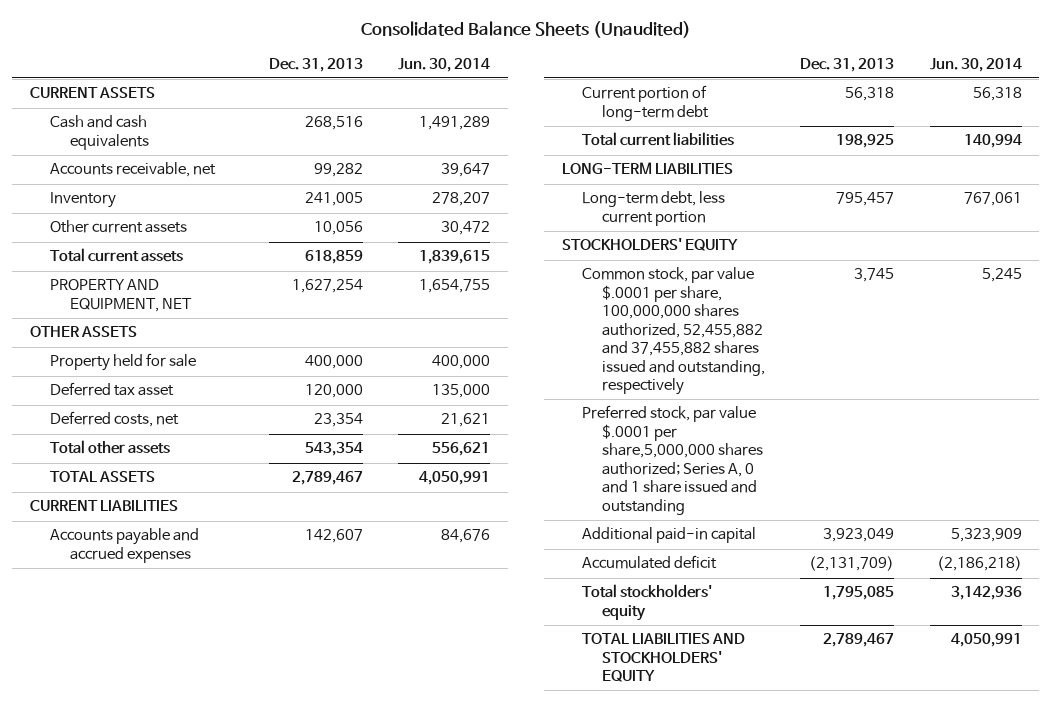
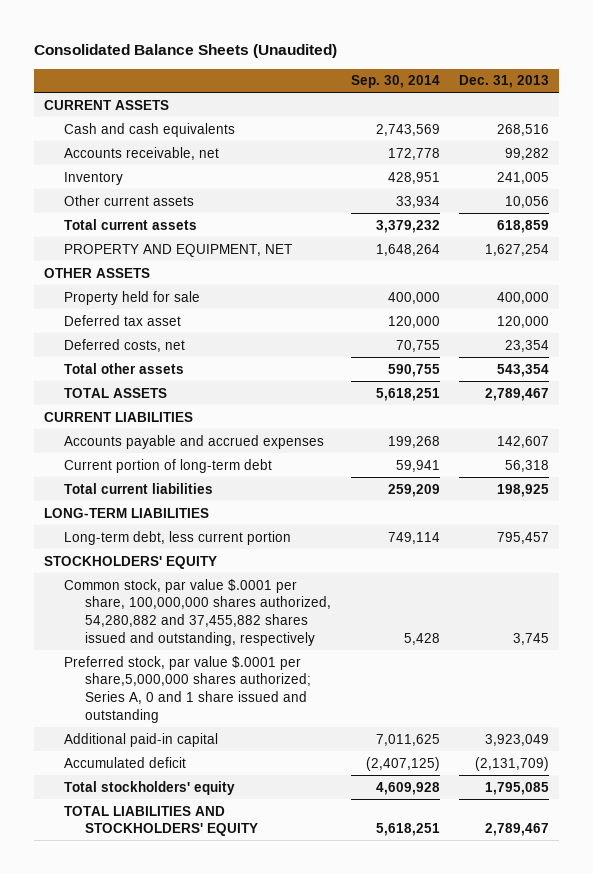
- | Dec. 31, 2013 | Jun. 30, 2014
+ | Sep. 30, 2014 | Dec. 31, 2013
- Common stock, par value $.0001 per share, 100,000,000 shares authorized, 52,455,882 and 37,455,882 shares issued and outstanding, respectively | 3,745 | 5,245
+ Common stock, par value $.0001 per share, 100,000,000 shares authorized, 54,280,882 and 37,455,882 shares issued and outstanding, respectively | 5,428 | 3,745

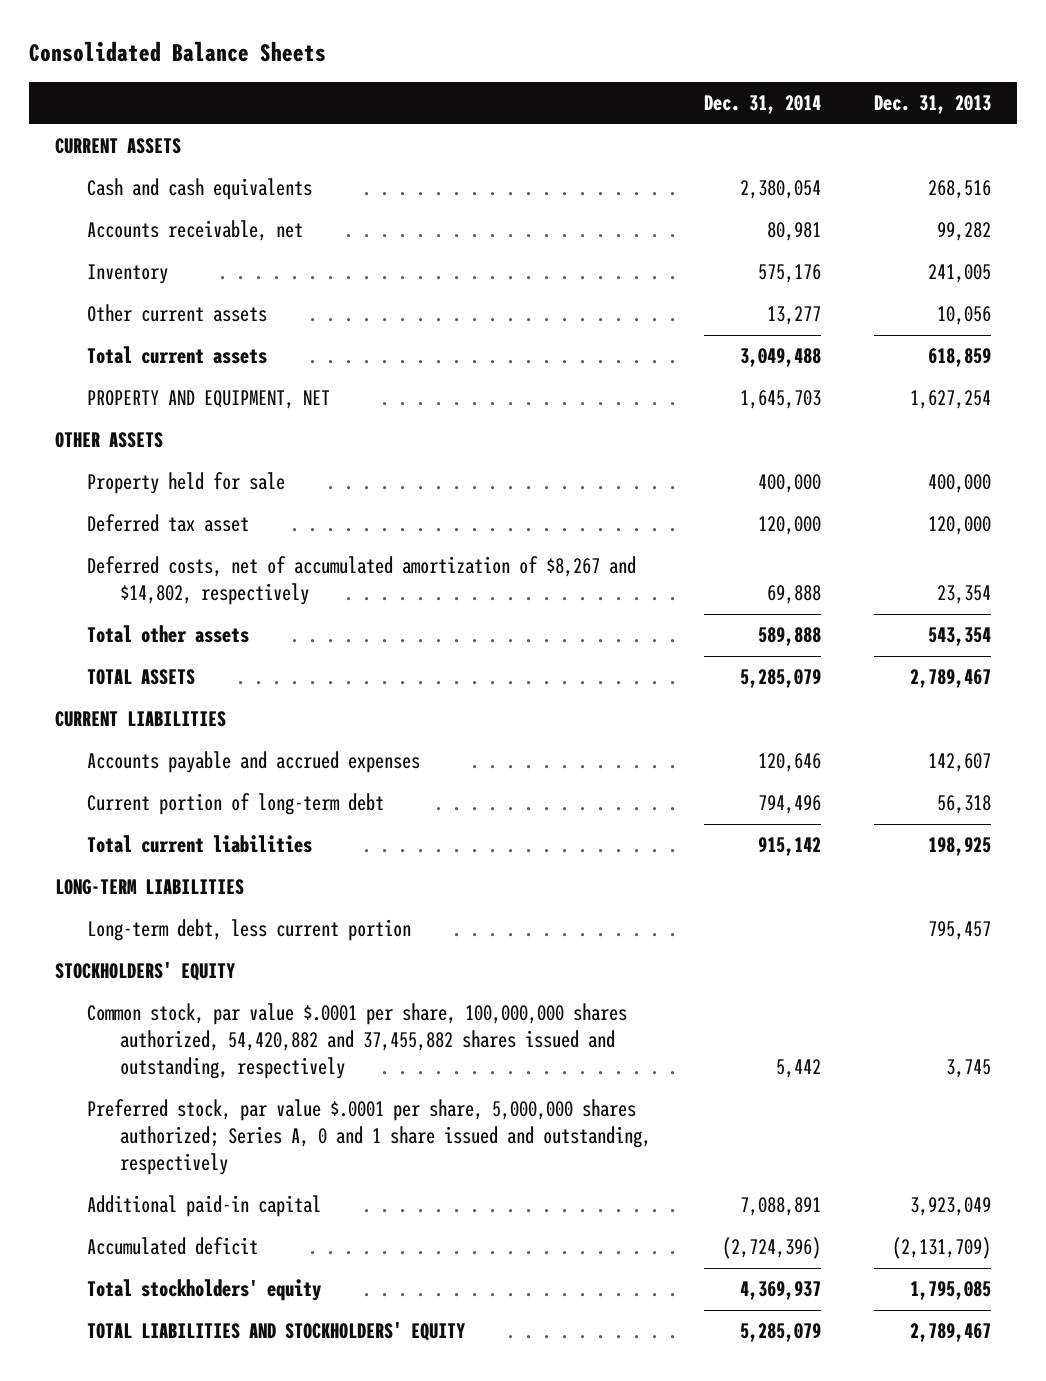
- Consolidated Balance Sheets (Unaudited)
+ Consolidated Balance Sheets
- | Sep. 30, 2014 | Dec. 31, 2013
+ | Dec. 31, 2014 | Dec. 31, 2013
- Deferred costs, net | 70,755 | 23,354
+ Deferred costs, net of accumulated amortization of $8,267 and $14,802, respectively | 69,888 | 23,354
- Common stock, par value $.0001 per share, 100,000,000 shares authorized, 54,280,882 and 37,455,882 shares issued and outstanding, respectively | 5,428 | 3,745
- Preferred stock, par value $.0001 per share,5,000,000 shares authorized; Series A, 0 and 1 share issued and outstanding
+ Common stock, par value $.0001 per share, 100,000,000 shares authorized, 54,420,882 and 37,455,882 shares issued and outstanding, respectively | 5,442 | 3,745
+ Preferred stock, par value $.0001 per share, 5,000,000 shares authorized; Series A, 0 and 1 share issued and outstanding, respectively

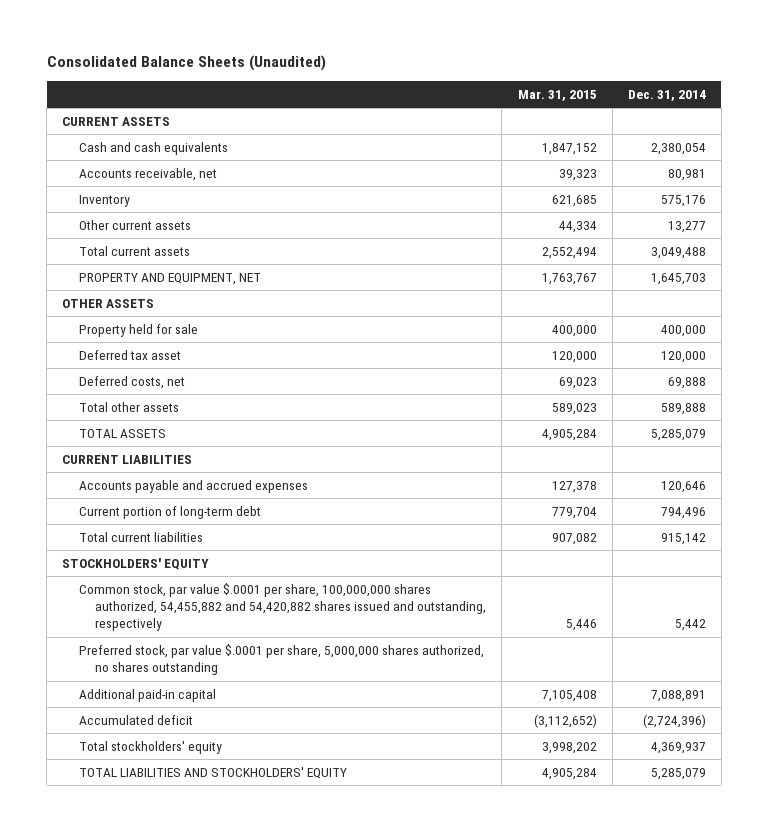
- Consolidated Balance Sheets
+ Consolidated Balance Sheets (Unaudited)
- | Dec. 31, 2014 | Dec. 31, 2013
+ | Mar. 31, 2015 | Dec. 31, 2014
- Deferred costs, net of accumulated amortization of $8,267 and $14,802, respectively | 69,888 | 23,354
+ Deferred costs, net | 69,023 | 69,888
- LONG-TERM LIABILITIES
- Long-term debt, less current portion | | 795,457
- Common stock, par value $.0001 per share, 100,000,000 shares authorized, 54,420,882 and 37,455,882 shares issued and outstanding, respectively | 5,442 | 3,745
- Preferred stock, par value $.0001 per share, 5,000,000 shares authorized; Series A, 0 and 1 share issued and outstanding, respectively
+ Common stock, par value $.0001 per share, 100,000,000 shares authorized, 54,455,882 and 54,420,882 shares issued and outstanding, respectively | 5,446 | 5,442
+ Preferred stock, par value $.0001 per share, 5,000,000 shares authorized, no shares outstanding

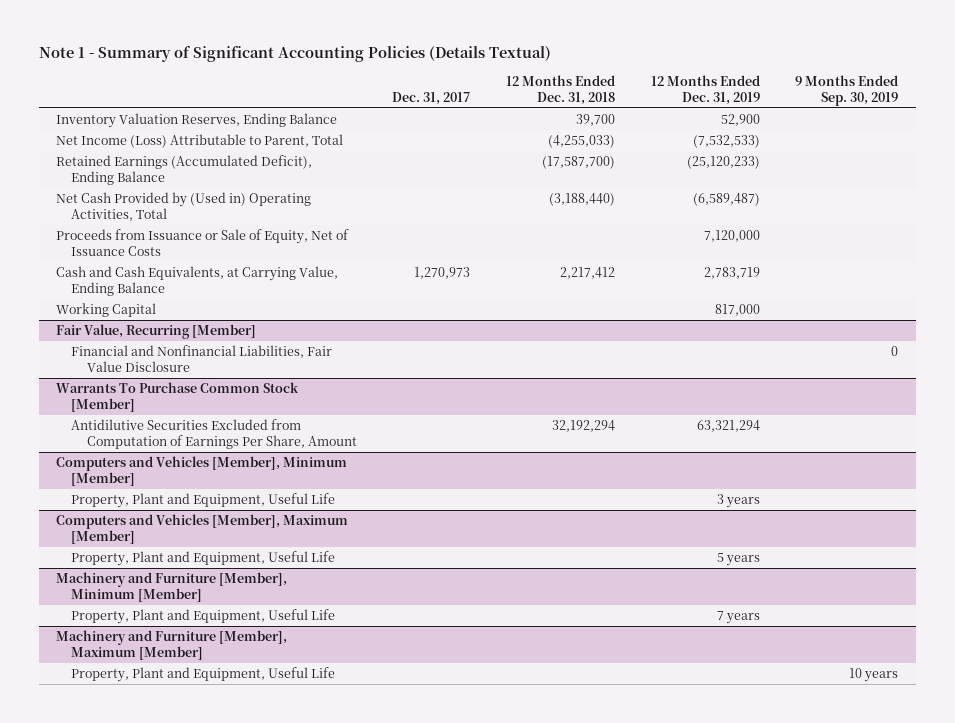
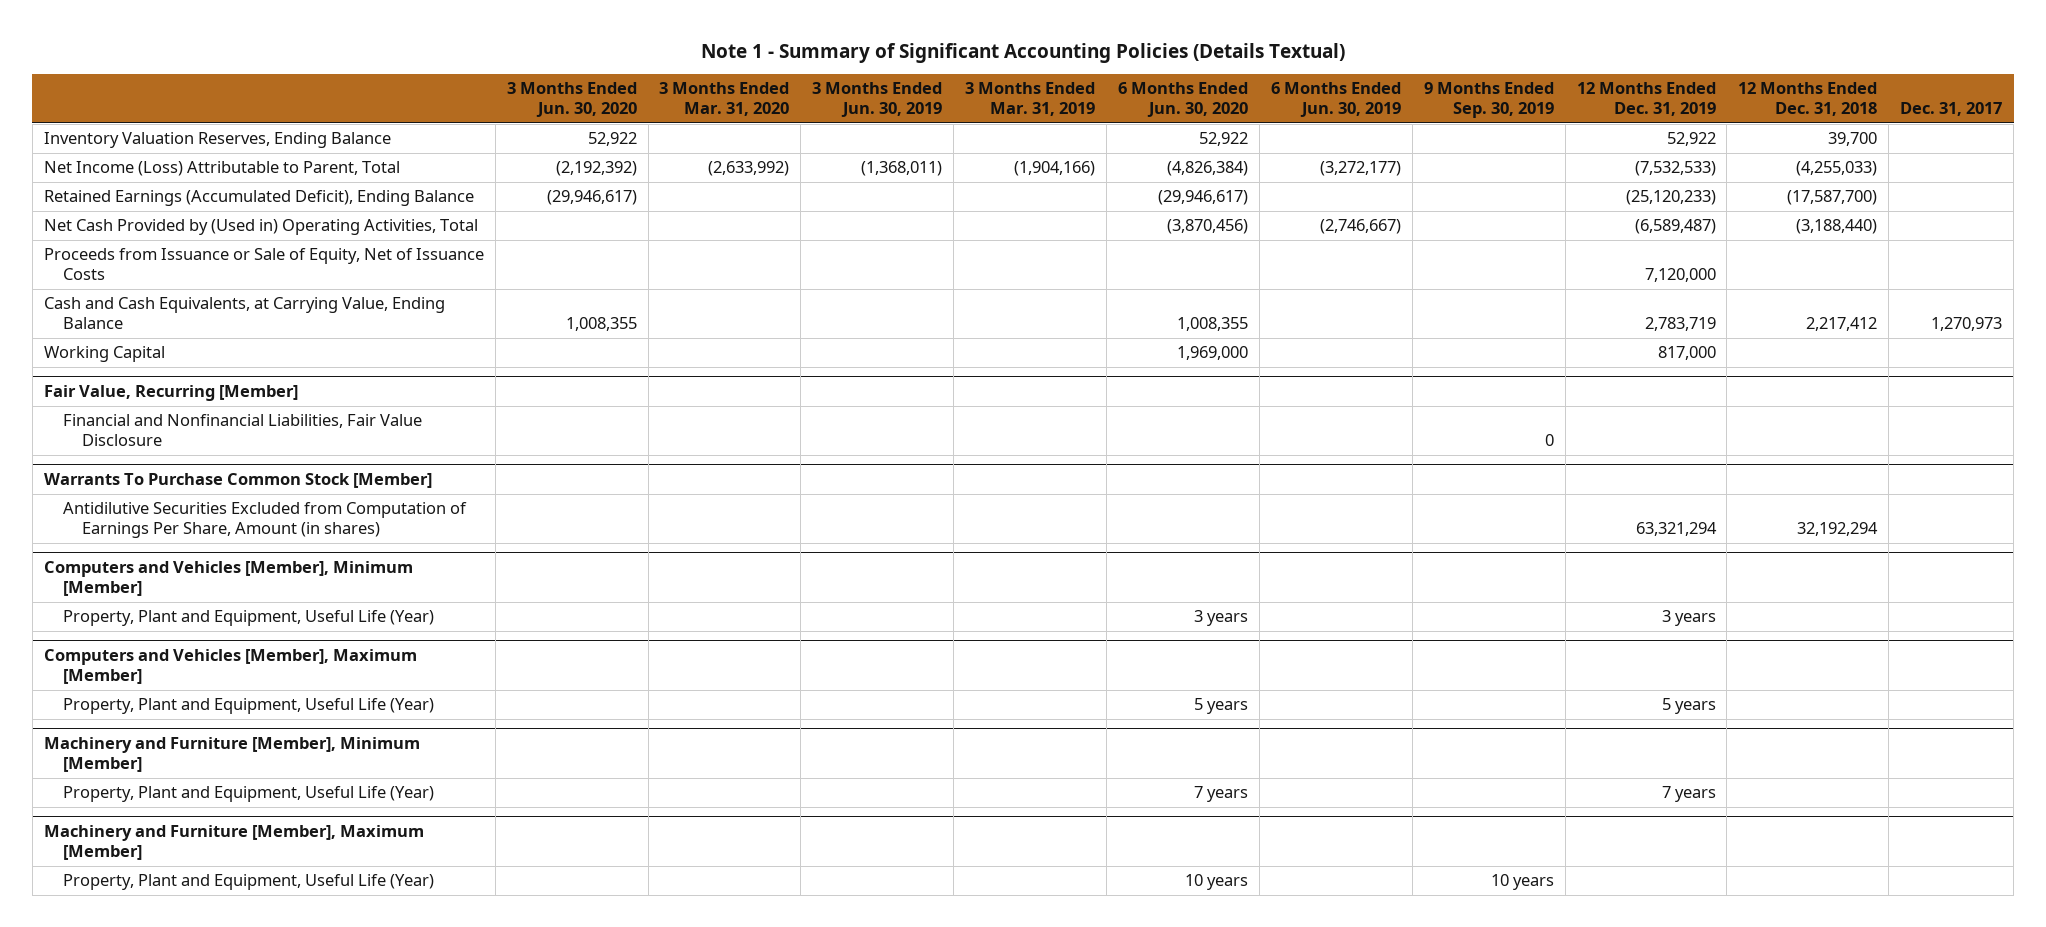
- | Dec. 31, 2017 | 12 Months Ended Dec. 31, 2018 | 12 Months Ended Dec. 31, 2019 | 9 Months Ended Sep. 30, 2019
+ | 3 Months Ended Jun. 30, 2020 | 3 Months Ended Mar. 31, 2020 | 3 Months Ended Jun. 30, 2019 | 3 Months Ended Mar. 31, 2019 | 6 Months Ended Jun. 30, 2020 | 6 Months Ended Jun. 30, 2019 | 9 Months Ended Sep. 30, 2019 | 12 Months Ended Dec. 31, 2019 | 12 Months Ended Dec. 31, 2018 | Dec. 31, 2017
- Inventory Valuation Reserves, Ending Balance | | 39,700 | 52,900 |
+ Inventory Valuation Reserves, Ending Balance | 52,922 | | | | 52,922 | | | 52,922 | 39,700 |
@ Warrants To Purchase Common Stock [Member]
- Antidilutive Securities Excluded from Computation of Earnings Per Share, Amount | | 32,192,294 | 63,321,294 |
+ Antidilutive Securities Excluded from Computation of Earnings Per Share, Amount (in shares) | | | | | | | | 63,321,294 | 32,192,294 |
@ Computers and Vehicles [Member], Minimum [Member]
- Property, Plant and Equipment, Useful Life | | | 3 years |
+ Property, Plant and Equipment, Useful Life (Year) | | | | | 3 years | | | 3 years | |
@ Computers and Vehicles [Member], Maximum [Member]
- Property, Plant and Equipment, Useful Life | | | 5 years |
+ Property, Plant and Equipment, Useful Life (Year) | | | | | 5 years | | | 5 years | |
@ Machinery and Furniture [Member], Minimum [Member]
- Property, Plant and Equipment, Useful Life | | | 7 years |
+ Property, Plant and Equipment, Useful Life (Year) | | | | | 7 years | | | 7 years | |
@ Machinery and Furniture [Member], Maximum [Member]
- Property, Plant and Equipment, Useful Life | | | | 10 years
+ Property, Plant and Equipment, Useful Life (Year) | | | | | 10 years | | 10 years | | |

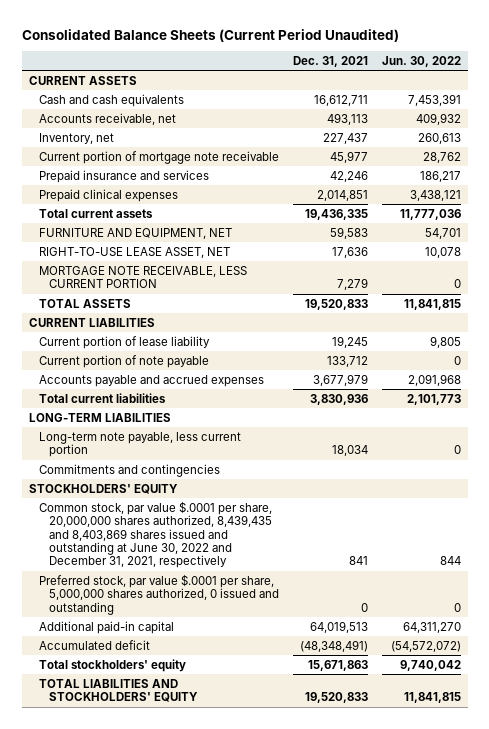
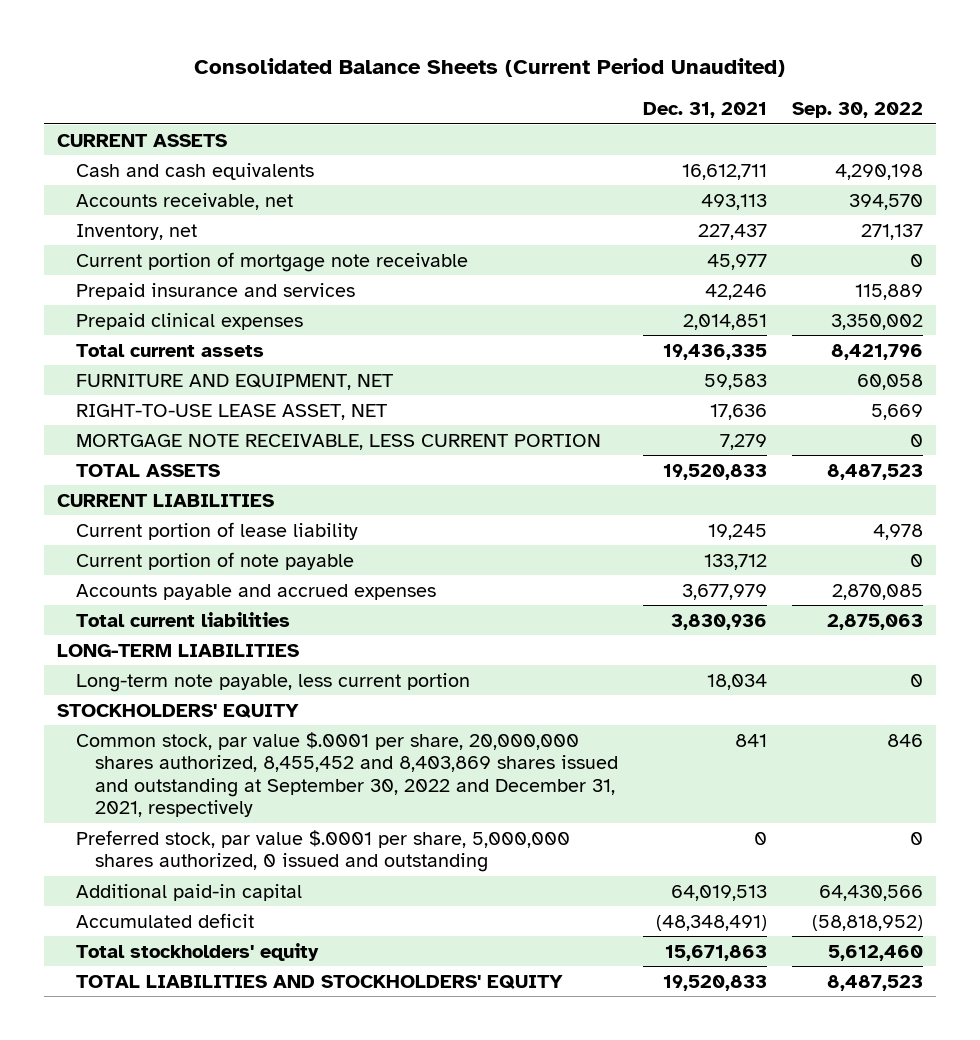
- | Dec. 31, 2021 | Jun. 30, 2022
+ | Dec. 31, 2021 | Sep. 30, 2022
- Commitments and contingencies
- Common stock, par value $.0001 per share, 20,000,000 shares authorized, 8,439,435 and 8,403,869 shares issued and outstanding at June 30, 2022 and December 31, 2021, respectively | 841 | 844
+ Common stock, par value $.0001 per share, 20,000,000 shares authorized, 8,455,452 and 8,403,869 shares issued and outstanding at September 30, 2022 and December 31, 2021, respectively | 841 | 846

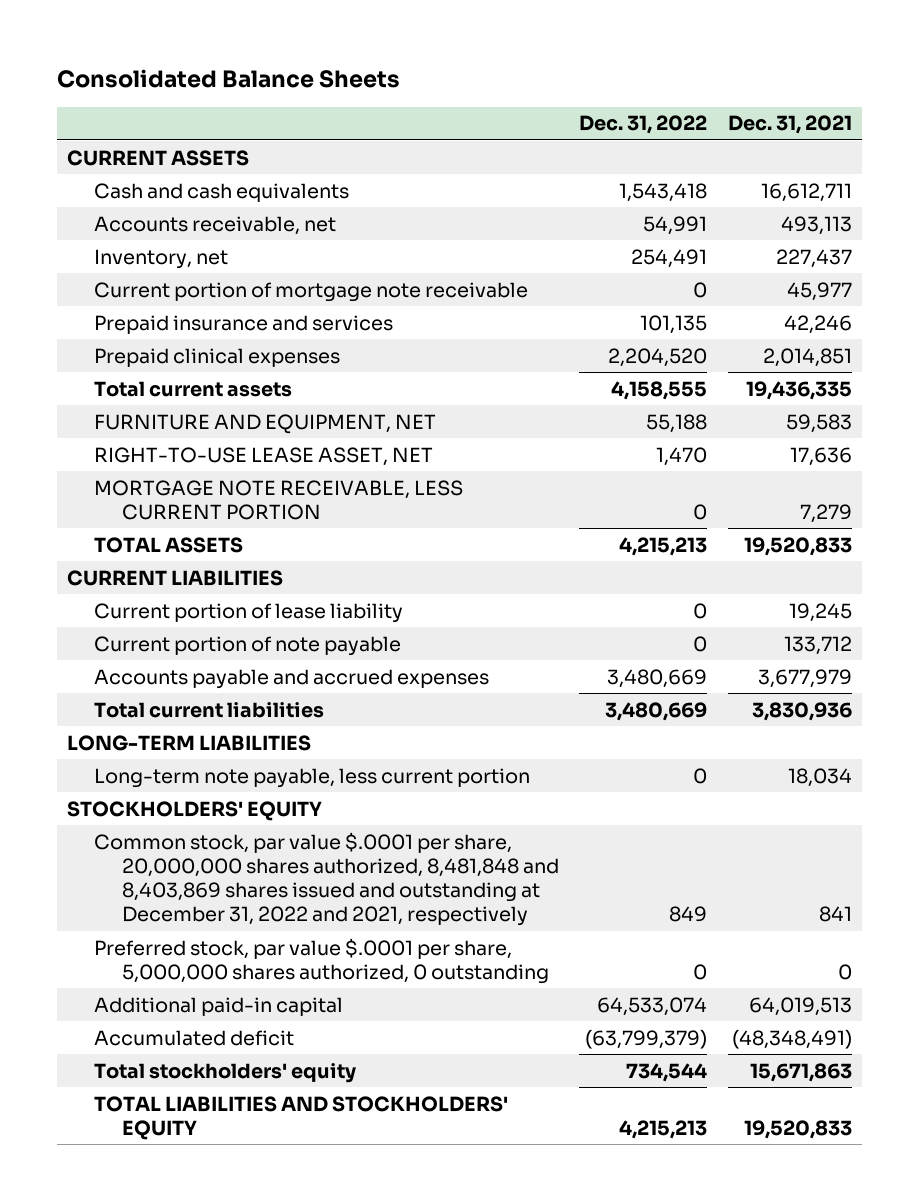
- Consolidated Balance Sheets (Current Period Unaudited)
+ Consolidated Balance Sheets
- | Dec. 31, 2021 | Sep. 30, 2022
+ | Dec. 31, 2022 | Dec. 31, 2021
- Common stock, par value $.0001 per share, 20,000,000 shares authorized, 8,455,452 and 8,403,869 shares issued and outstanding at September 30, 2022 and December 31, 2021, respectively | 841 | 846
- Preferred stock, par value $.0001 per share, 5,000,000 shares authorized, 0 issued and outstanding | 0 | 0
+ Common stock, par value $.0001 per share, 20,000,000 shares authorized, 8,481,848 and 8,403,869 shares issued and outstanding at December 31, 2022 and 2021, respectively | 849 | 841
+ Preferred stock, par value $.0001 per share, 5,000,000 shares authorized, 0 outstanding | 0 | 0

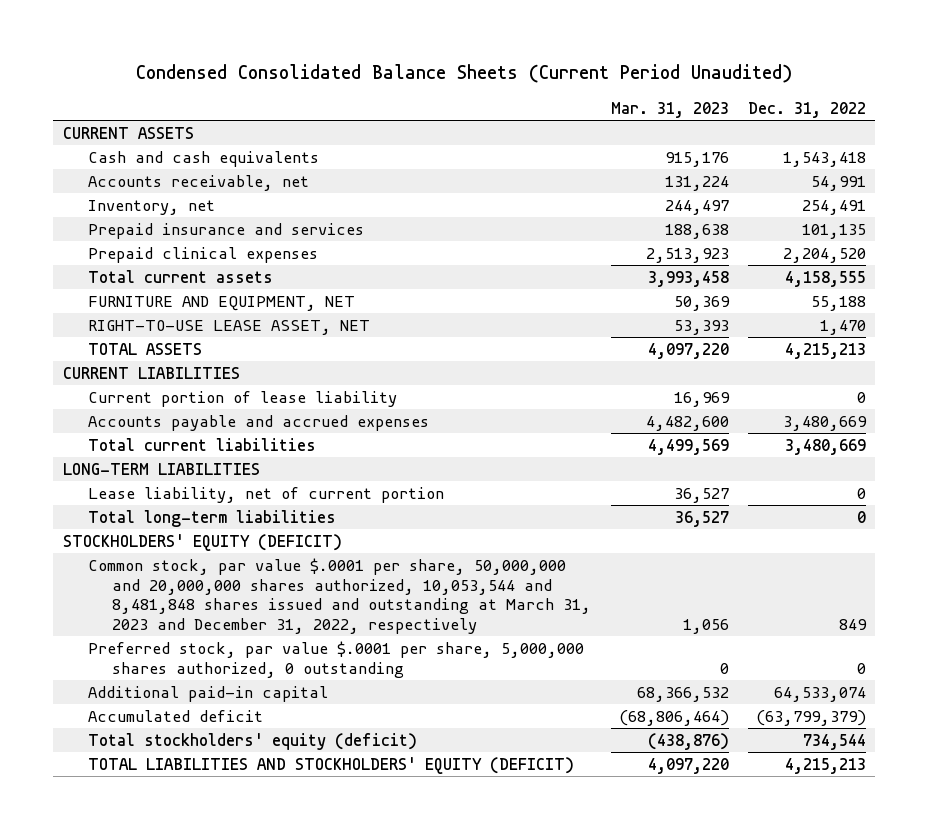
- Consolidated Balance Sheets
+ Condensed Consolidated Balance Sheets (Current Period Unaudited)
- | Dec. 31, 2022 | Dec. 31, 2021
+ | Mar. 31, 2023 | Dec. 31, 2022
- Current portion of mortgage note receivable | 0 | 45,977
- MORTGAGE NOTE RECEIVABLE, LESS CURRENT PORTION | 0 | 7,279
- Current portion of note payable | 0 | 133,712
- Long-term note payable, less current portion | 0 | 18,034
- STOCKHOLDERS' EQUITY
- Common stock, par value $.0001 per share, 20,000,000 shares authorized, 8,481,848 and 8,403,869 shares issued and outstanding at December 31, 2022 and 2021, respectively | 849 | 841
+ Lease liability, net of current portion | 36,527 | 0
+ Total long-term liabilities | 36,527 | 0
+ STOCKHOLDERS' EQUITY (DEFICIT)
+ Common stock, par value $.0001 per share, 50,000,000 and 20,000,000 shares authorized, 10,053,544 and 8,481,848 shares issued and outstanding at March 31, 2023 and December 31, 2022, respectively | 1,056 | 849
- Total stockholders' equity | 734,544 | 15,671,863
- TOTAL LIABILITIES AND STOCKHOLDERS' EQUITY | 4,215,213 | 19,520,833
+ Total stockholders' equity (deficit) | (438,876) | 734,544
+ TOTAL LIABILITIES AND STOCKHOLDERS' EQUITY (DEFICIT) | 4,097,220 | 4,215,213

